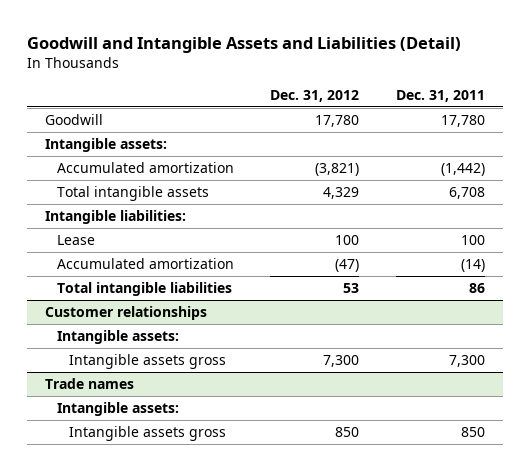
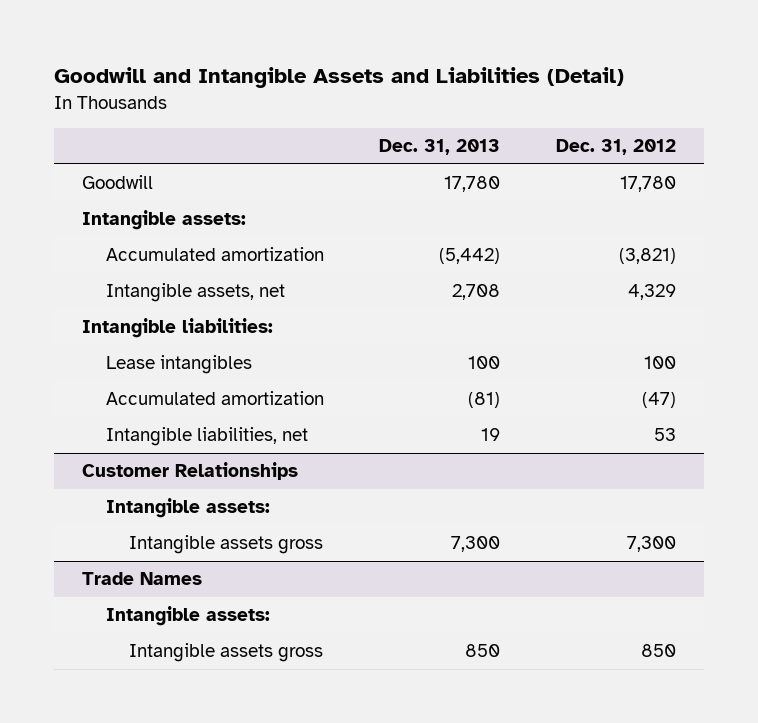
- | Dec. 31, 2012 | Dec. 31, 2011
+ | Dec. 31, 2013 | Dec. 31, 2012
- Total intangible assets | 4,329 | 6,708
+ Intangible assets, net | 2,708 | 4,329
- Lease | 100 | 100
+ Lease intangibles | 100 | 100
- Total intangible liabilities | 53 | 86
- Customer relationships
+ Intangible liabilities, net | 19 | 53
+ Customer Relationships
- Trade names
+ Trade Names

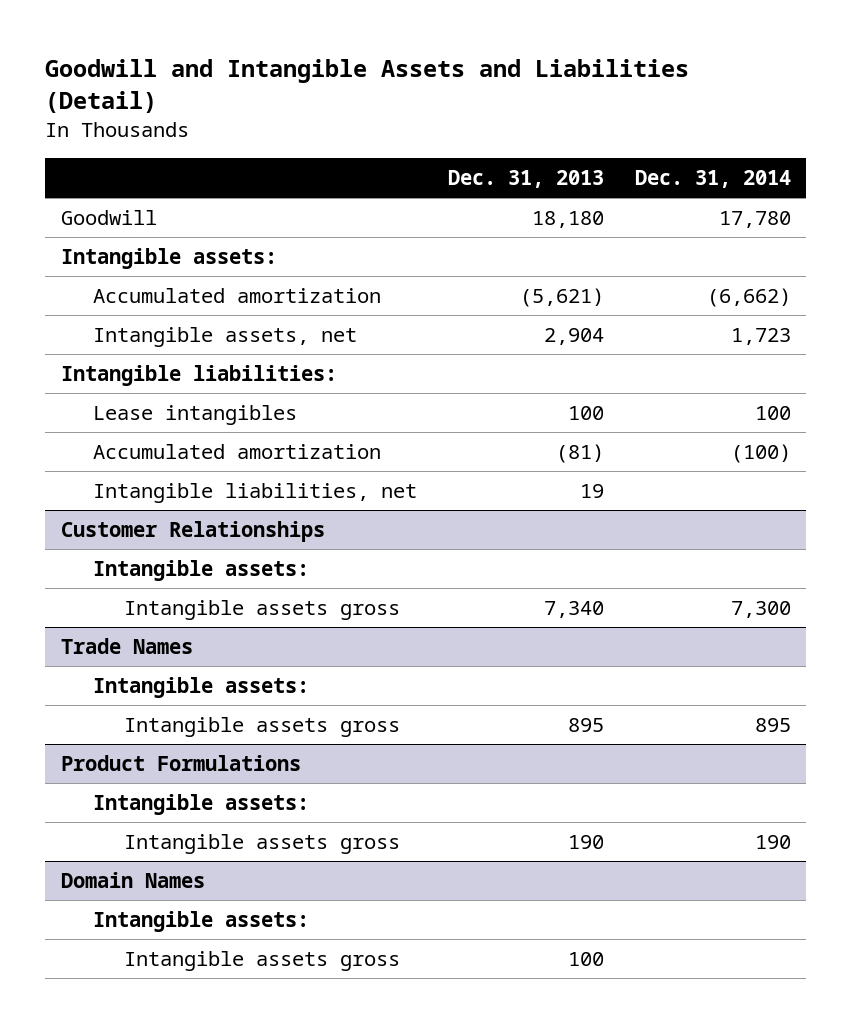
- | Dec. 31, 2013 | Dec. 31, 2012
+ | Dec. 31, 2013 | Dec. 31, 2014
- Goodwill | 17,780 | 17,780
+ Goodwill | 18,180 | 17,780
- Accumulated amortization | (5,442) | (3,821)
- Intangible assets, net | 2,708 | 4,329
+ Accumulated amortization | (5,621) | (6,662)
+ Intangible assets, net | 2,904 | 1,723
@ Customer Relationships
- Intangible assets gross | 7,300 | 7,300
+ Intangible assets gross | 7,340 | 7,300
@ Trade Names
- Intangible assets gross | 850 | 850
+ Intangible assets gross | 895 | 895
+ Product Formulations
+ Intangible assets:
+ Intangible assets gross | 190 | 190
+ Domain Names
+ Intangible assets:
+ Intangible assets gross | 100 |

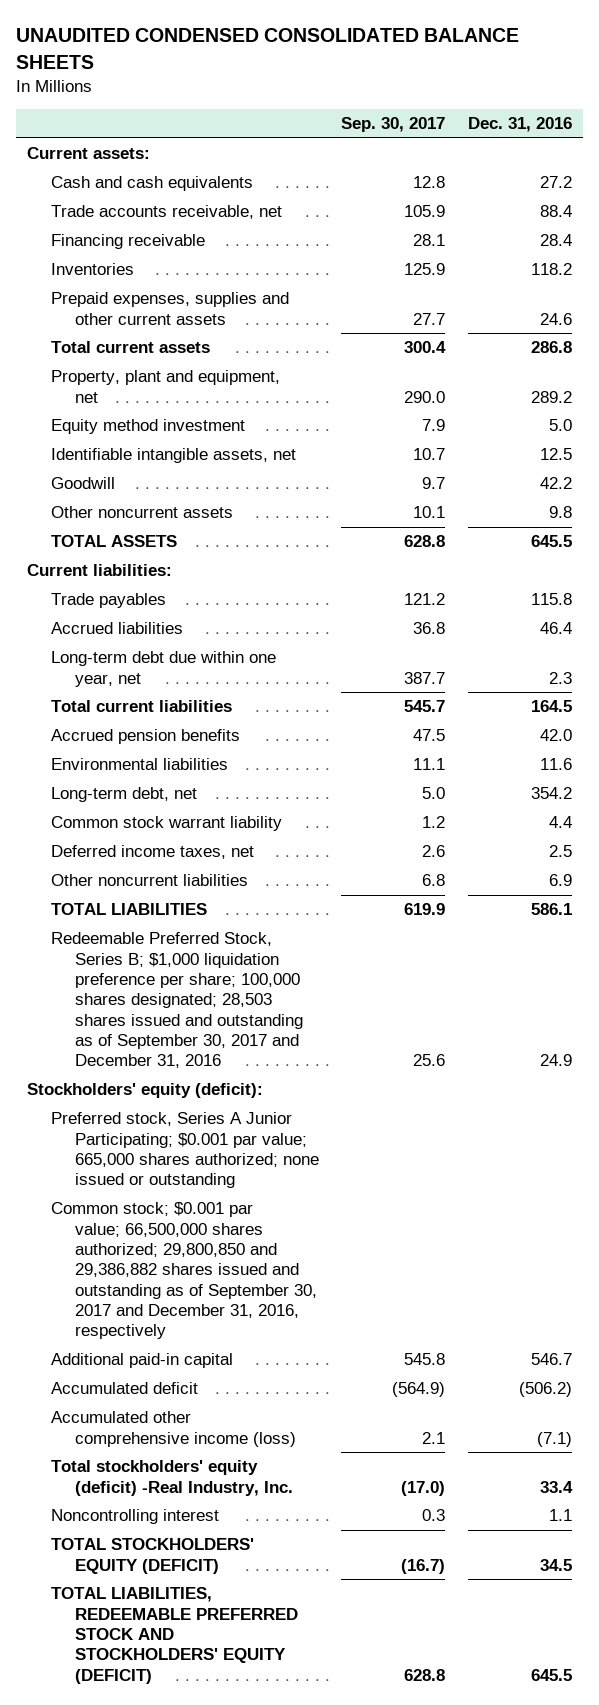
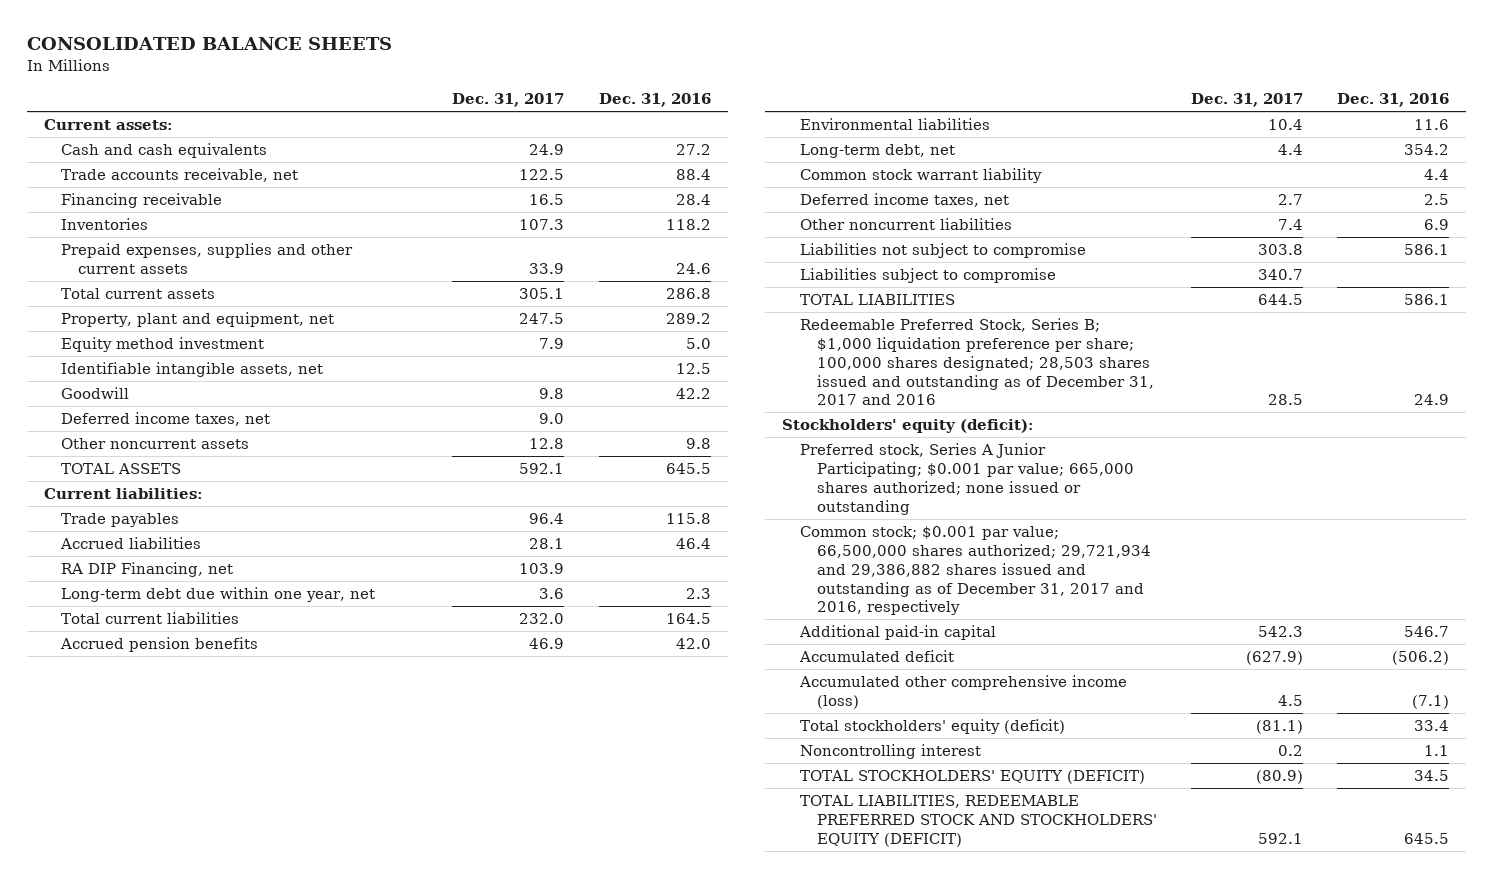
- UNAUDITED CONDENSED CONSOLIDATED BALANCE SHEETS
+ CONSOLIDATED BALANCE SHEETS
- | Sep. 30, 2017 | Dec. 31, 2016
+ | Dec. 31, 2017 | Dec. 31, 2016
+ Deferred income taxes, net | 9.0 |
+ RA DIP Financing, net | 103.9 |
+ Liabilities not subject to compromise | 303.8 | 586.1
+ Liabilities subject to compromise | 340.7 |
- Redeemable Preferred Stock, Series B; $1,000 liquidation preference per share; 100,000 shares designated; 28,503 shares issued and outstanding as of September 30, 2017 and December 31, 2016 | 25.6 | 24.9
+ Redeemable Preferred Stock, Series B; $1,000 liquidation preference per share; 100,000 shares designated; 28,503 shares issued and outstanding as of December 31, 2017 and 2016 | 28.5 | 24.9
- Common stock; $0.001 par value; 66,500,000 shares authorized; 29,800,850 and 29,386,882 shares issued and outstanding as of September 30, 2017 and December 31, 2016, respectively
+ Common stock; $0.001 par value; 66,500,000 shares authorized; 29,721,934 and 29,386,882 shares issued and outstanding as of December 31, 2017 and 2016, respectively
- Total stockholders' equity (deficit) -Real Industry, Inc. | (17.0) | 33.4
+ Total stockholders' equity (deficit) | (81.1) | 33.4

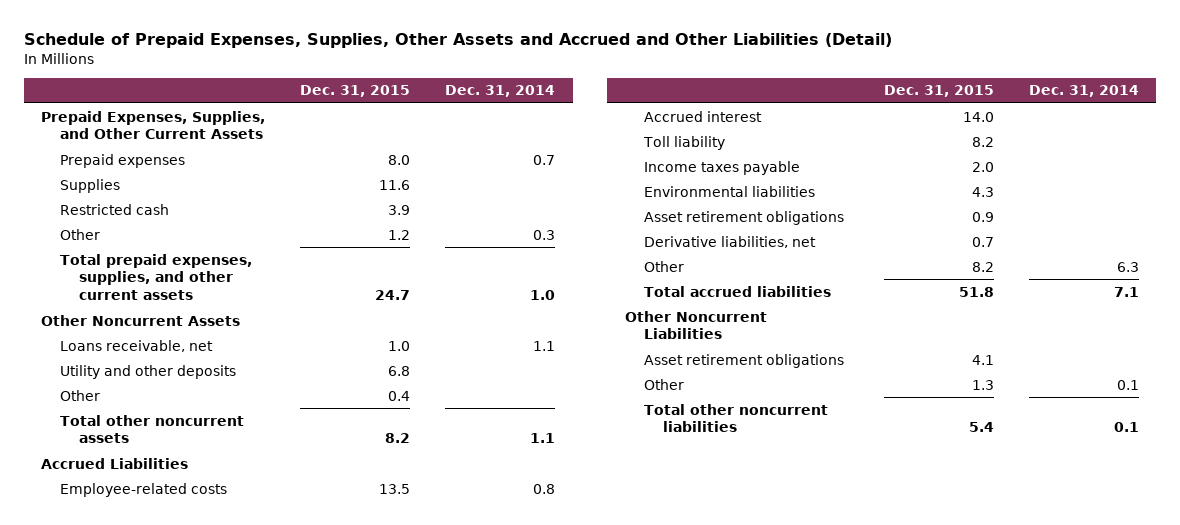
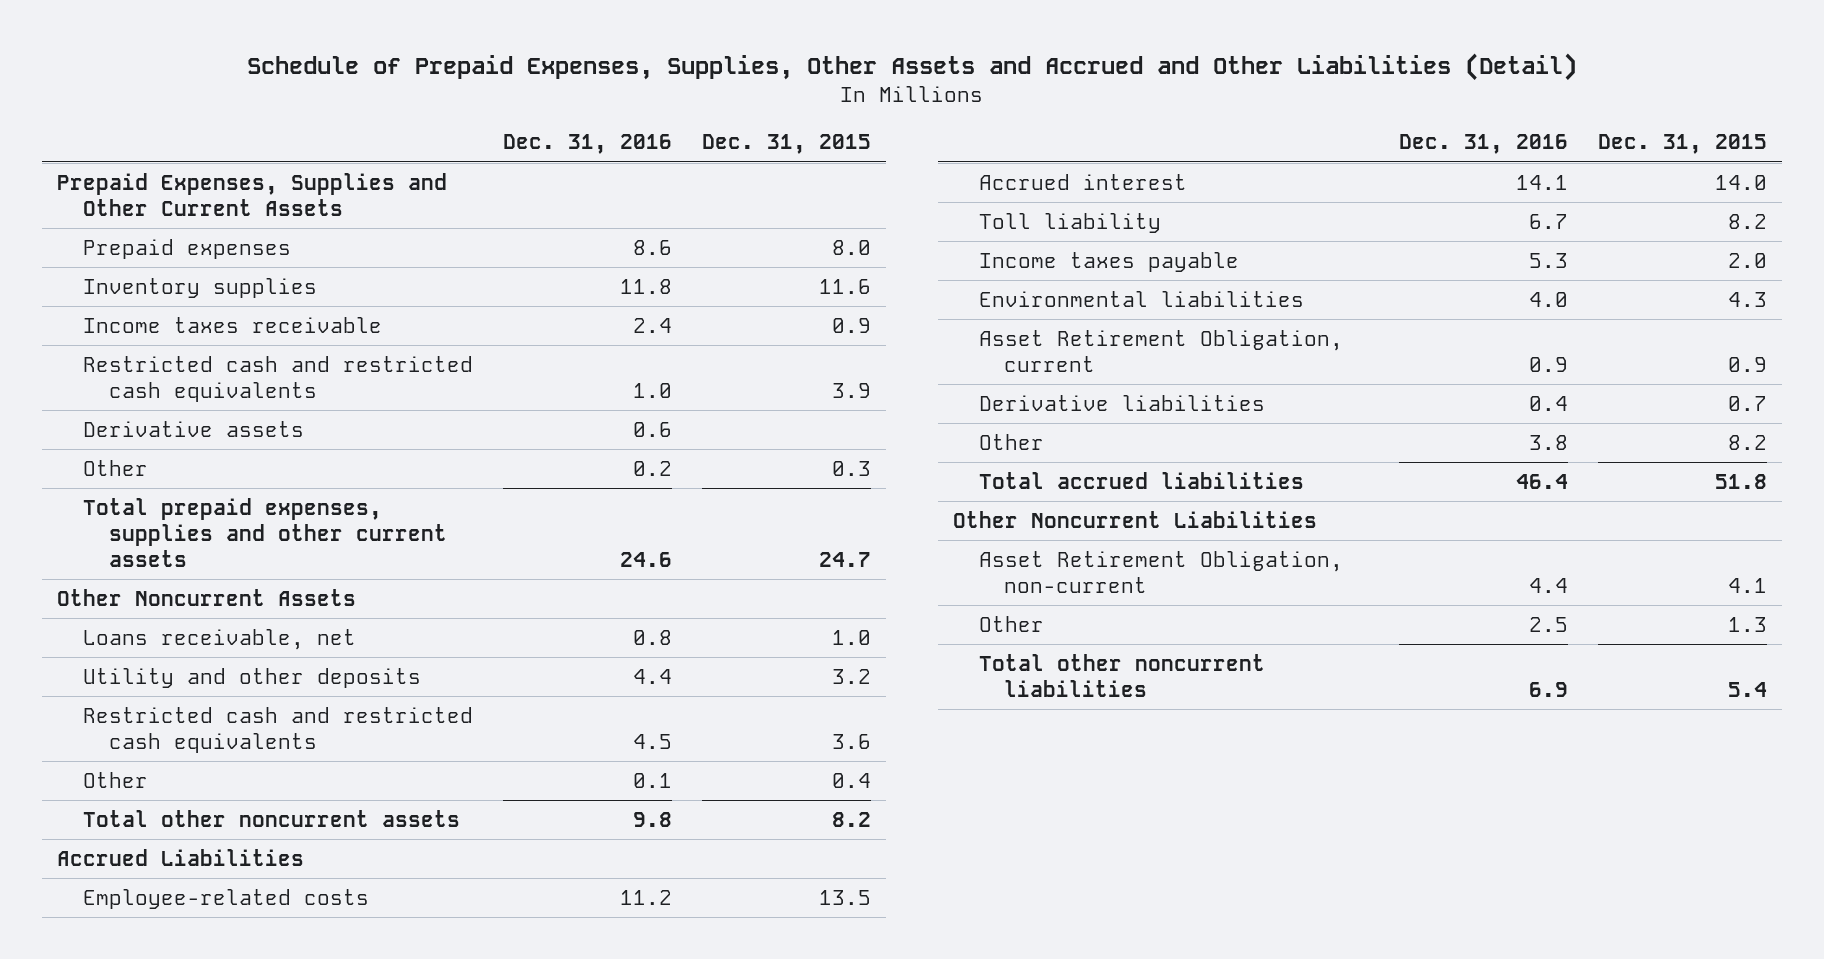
- | Dec. 31, 2015 | Dec. 31, 2014
+ | Dec. 31, 2016 | Dec. 31, 2015
- Prepaid Expenses, Supplies, and Other Current Assets
+ Prepaid Expenses, Supplies and Other Current Assets
- Supplies | 11.6 |
- Restricted cash | 3.9 |
- Other | 1.2 | 0.3
- Total prepaid expenses, supplies, and other current assets | 24.7 | 1.0
+ Inventory supplies | 11.8 | 11.6
+ Income taxes receivable | 2.4 | 0.9
+ Restricted cash and restricted cash equivalents | 1.0 | 3.9
+ Derivative assets | 0.6 |
+ Other | 0.2 | 0.3
+ Total prepaid expenses, supplies and other current assets | 24.6 | 24.7
- Utility and other deposits | 6.8 |
+ Utility and other deposits | 4.4 | 3.2
+ Restricted cash and restricted cash equivalents | 4.5 | 3.6
- Asset retirement obligations | 0.9 |
- Derivative liabilities, net | 0.7 |
+ Asset Retirement Obligation, current | 0.9 | 0.9
+ Derivative liabilities | 0.4 | 0.7
- Asset retirement obligations | 4.1 |
+ Asset Retirement Obligation, non-current | 4.4 | 4.1

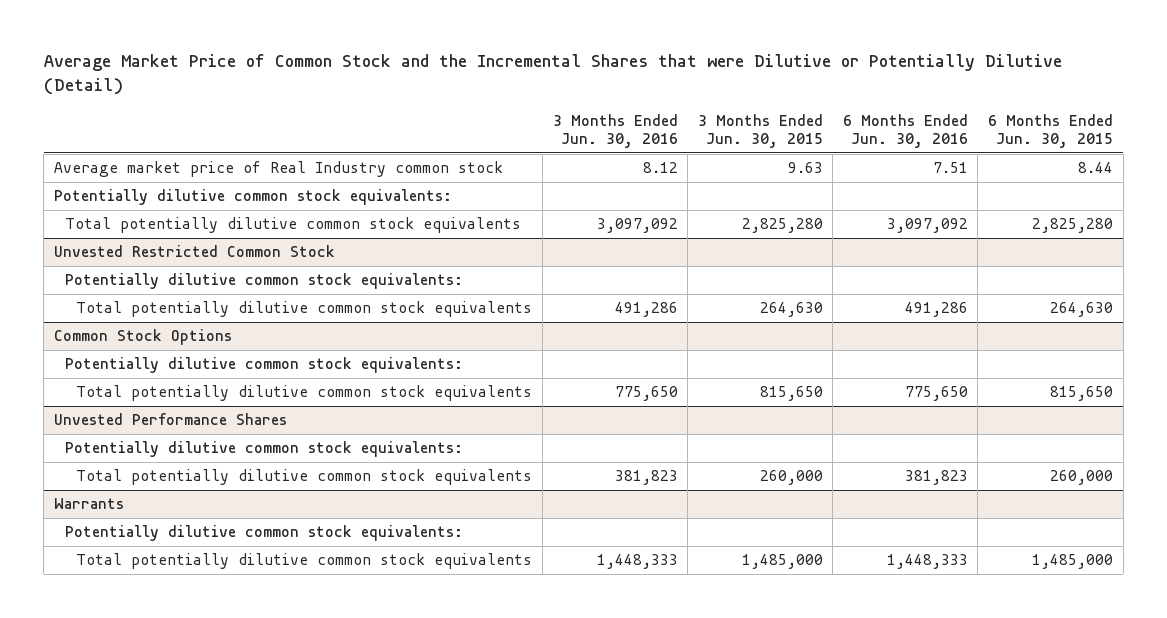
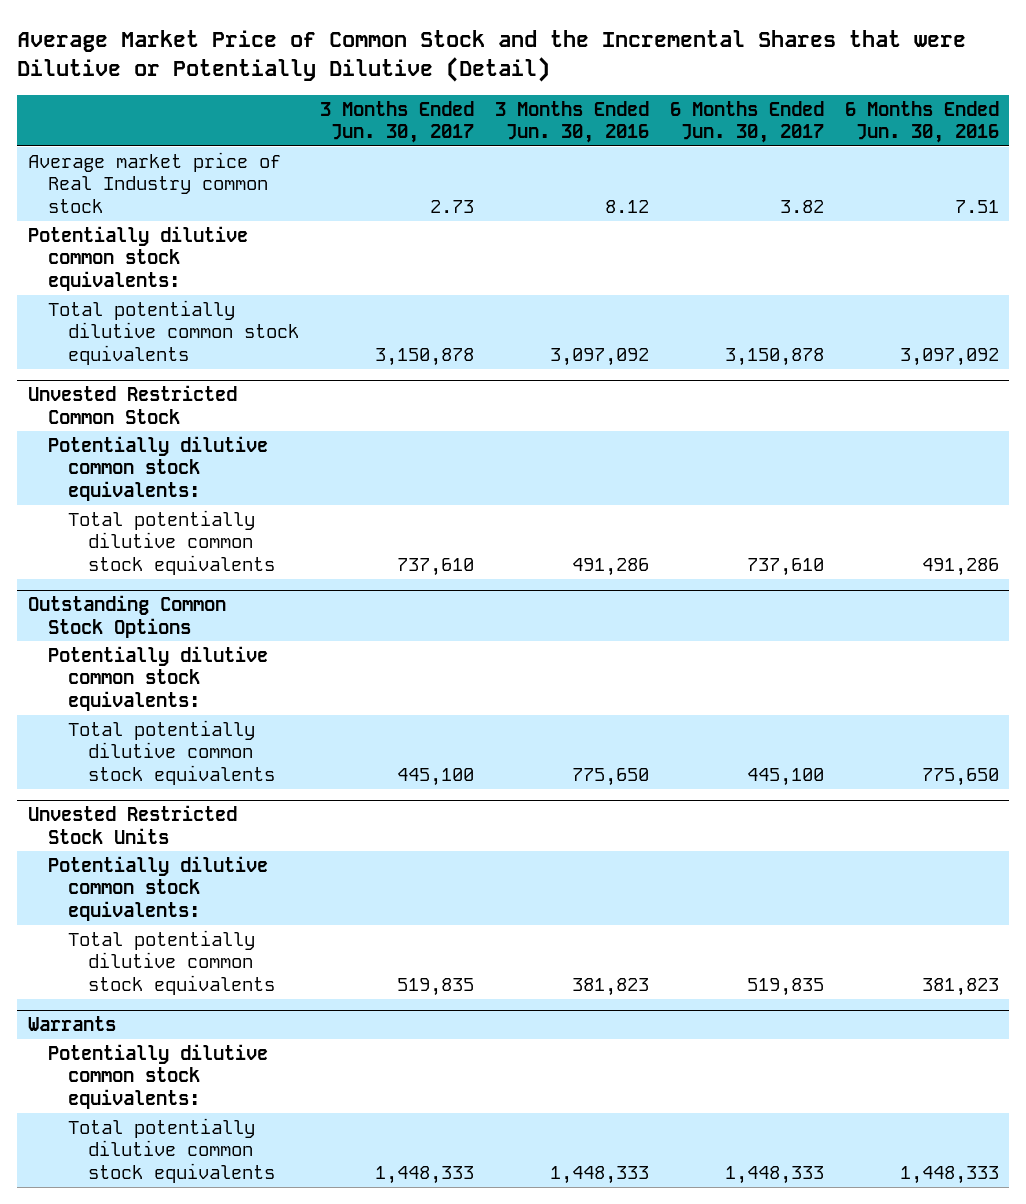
- | 3 Months Ended Jun. 30, 2016 | 3 Months Ended Jun. 30, 2015 | 6 Months Ended Jun. 30, 2016 | 6 Months Ended Jun. 30, 2015
+ | 3 Months Ended Jun. 30, 2017 | 3 Months Ended Jun. 30, 2016 | 6 Months Ended Jun. 30, 2017 | 6 Months Ended Jun. 30, 2016
- Common Stock Options
+ Outstanding Common Stock Options
- Unvested Performance Shares
+ Unvested Restricted Stock Units

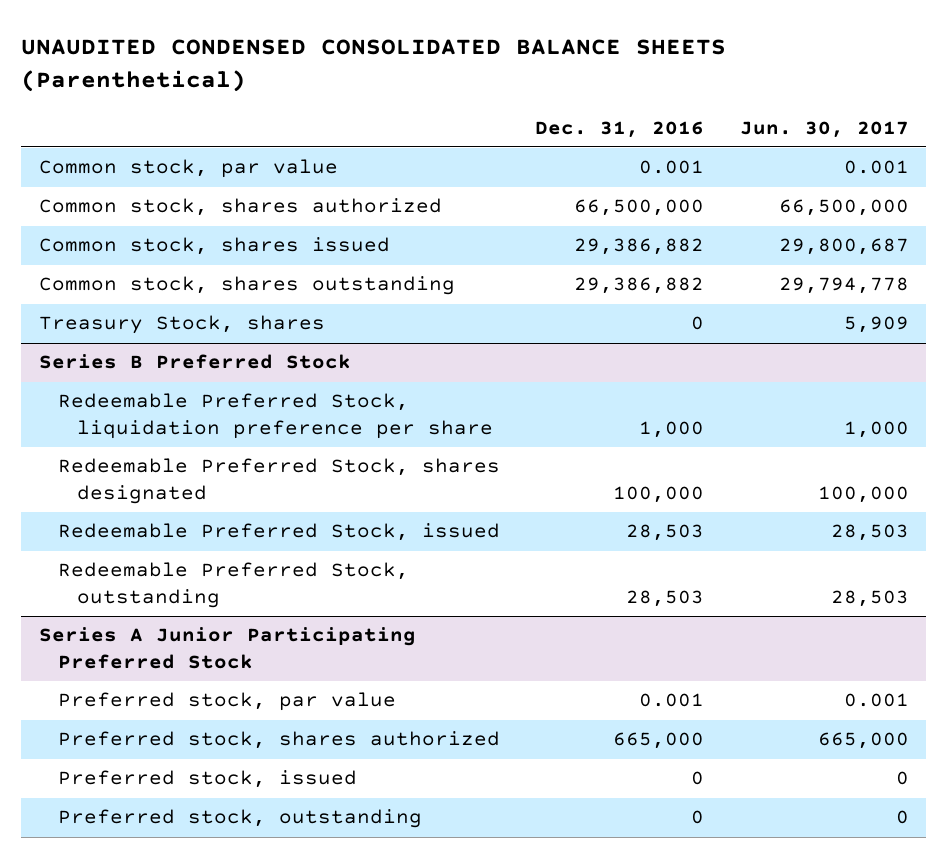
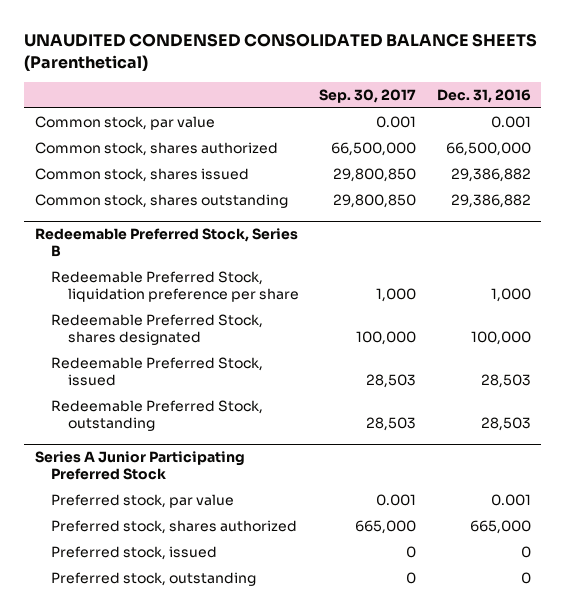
- | Dec. 31, 2016 | Jun. 30, 2017
+ | Sep. 30, 2017 | Dec. 31, 2016
- Treasury Stock, shares | 0 | 5,909
- Series B Preferred Stock
+ Redeemable Preferred Stock, Series B

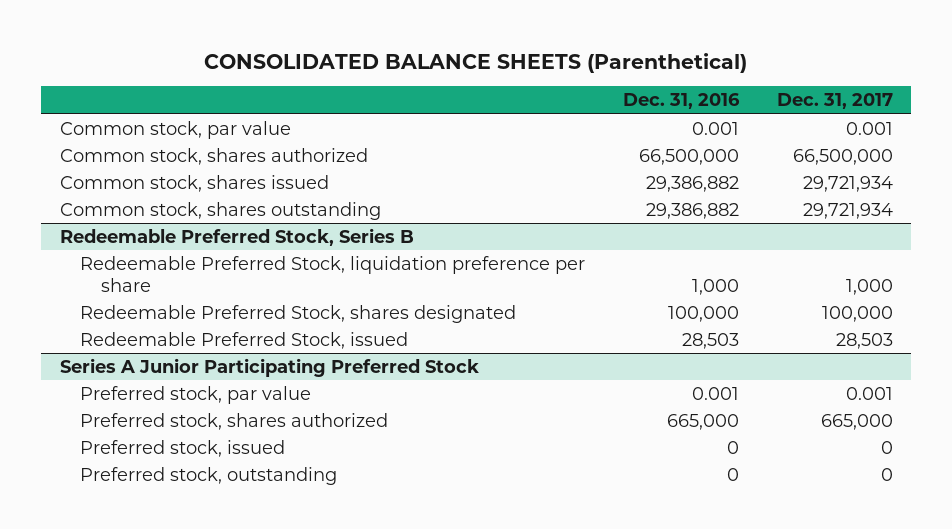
- UNAUDITED CONDENSED CONSOLIDATED BALANCE SHEETS (Parenthetical)
+ CONSOLIDATED BALANCE SHEETS (Parenthetical)
- | Sep. 30, 2017 | Dec. 31, 2016
+ | Dec. 31, 2016 | Dec. 31, 2017
@ Redeemable Preferred Stock, Series B
- Redeemable Preferred Stock, outstanding | 28,503 | 28,503

